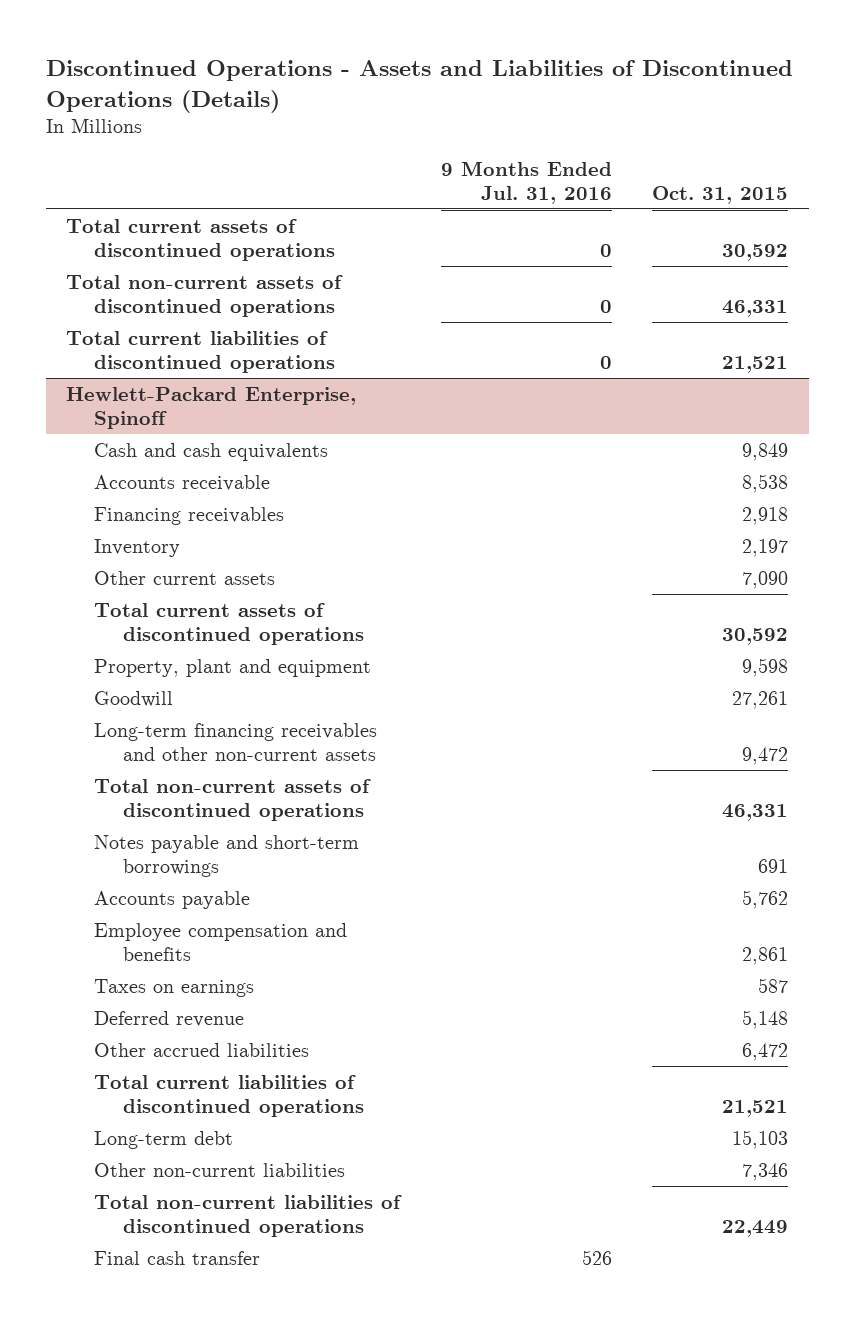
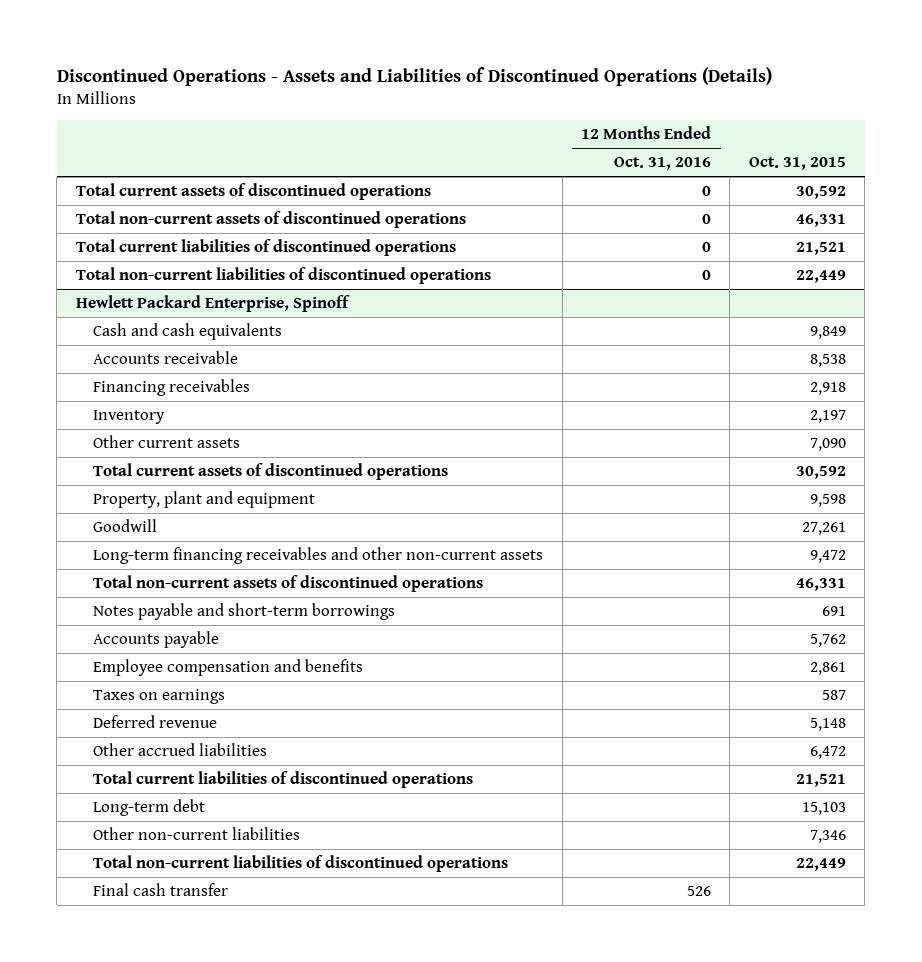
- | 9 Months Ended Jul. 31, 2016 | Oct. 31, 2015
+ | 12 Months Ended Oct. 31, 2016 | Oct. 31, 2015
- Hewlett-Packard Enterprise, Spinoff
+ Total non-current liabilities of discontinued operations | 0 | 22,449
+ Hewlett Packard Enterprise, Spinoff

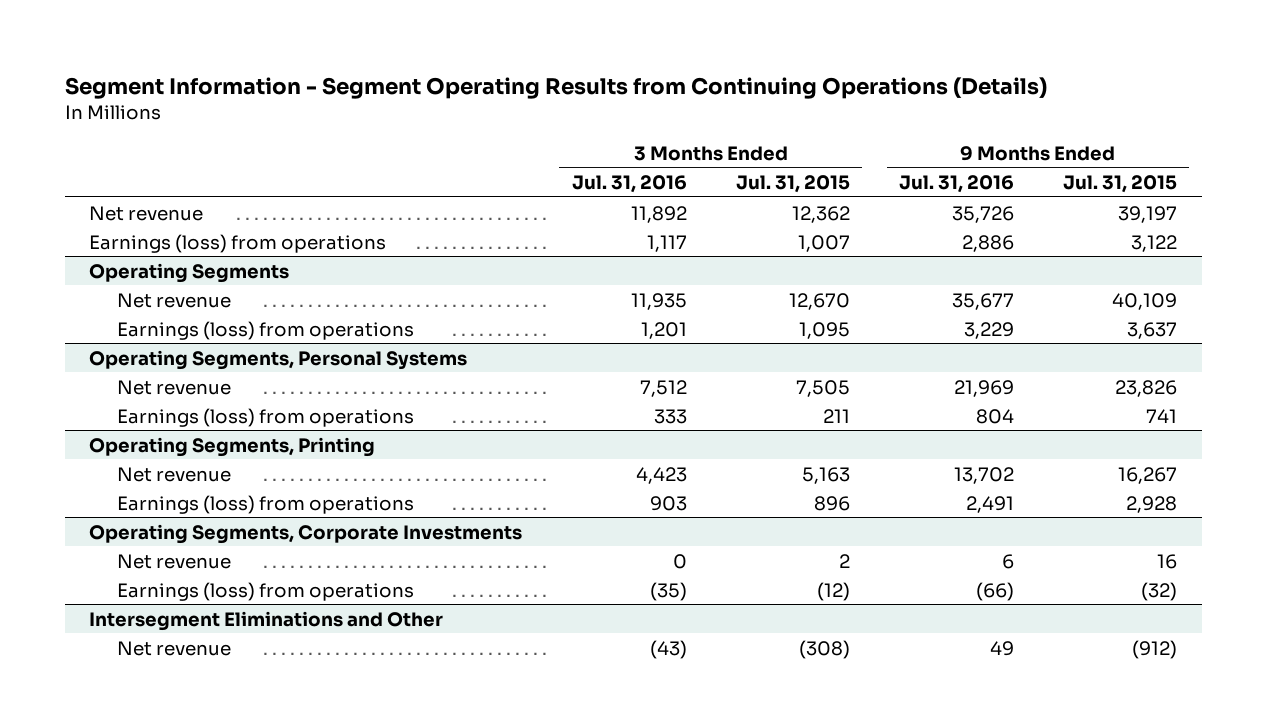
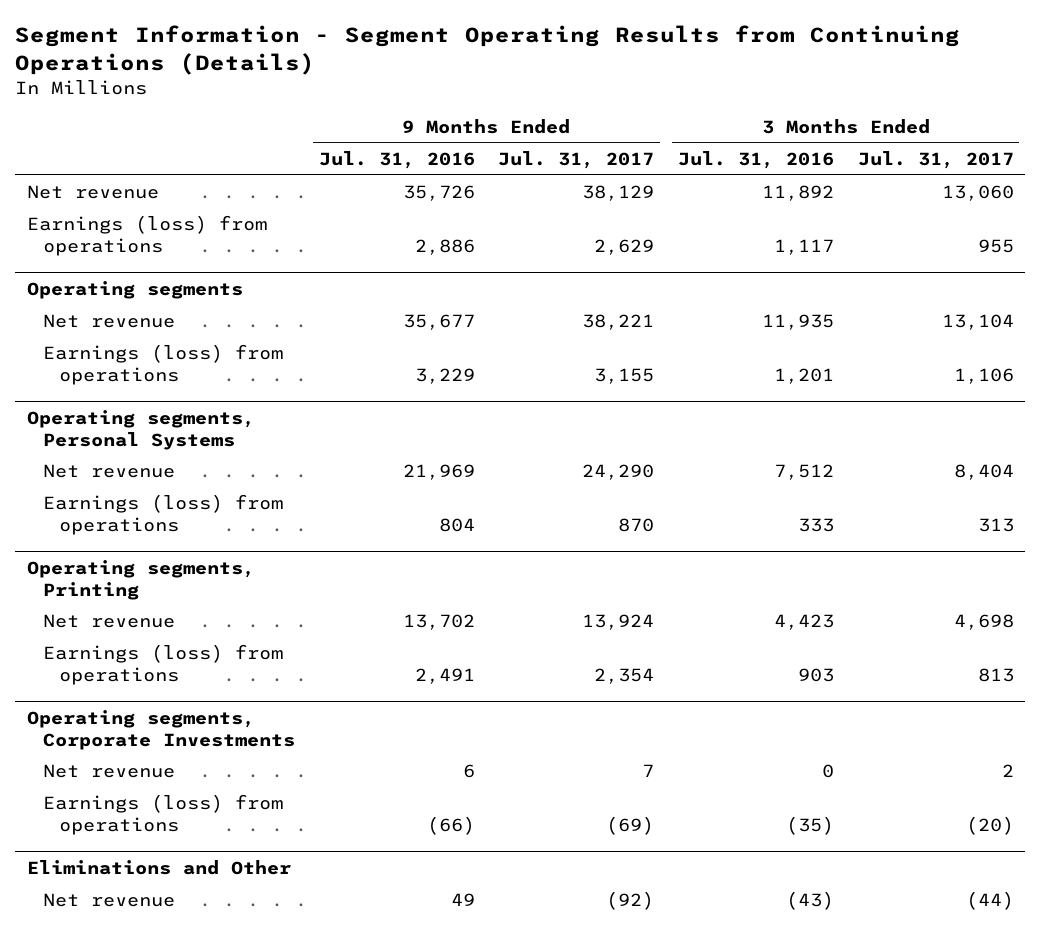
- | 3 Months Ended Jul. 31, 2016 | 3 Months Ended Jul. 31, 2015 | 9 Months Ended Jul. 31, 2016 | 9 Months Ended Jul. 31, 2015
+ | 9 Months Ended Jul. 31, 2016 | 9 Months Ended Jul. 31, 2017 | 3 Months Ended Jul. 31, 2016 | 3 Months Ended Jul. 31, 2017
- Operating Segments
+ Operating segments
- Operating Segments, Personal Systems
+ Operating segments, Personal Systems
- Operating Segments, Printing
+ Operating segments, Printing
- Operating Segments, Corporate Investments
+ Operating segments, Corporate Investments
- Intersegment Eliminations and Other
+ Eliminations and Other

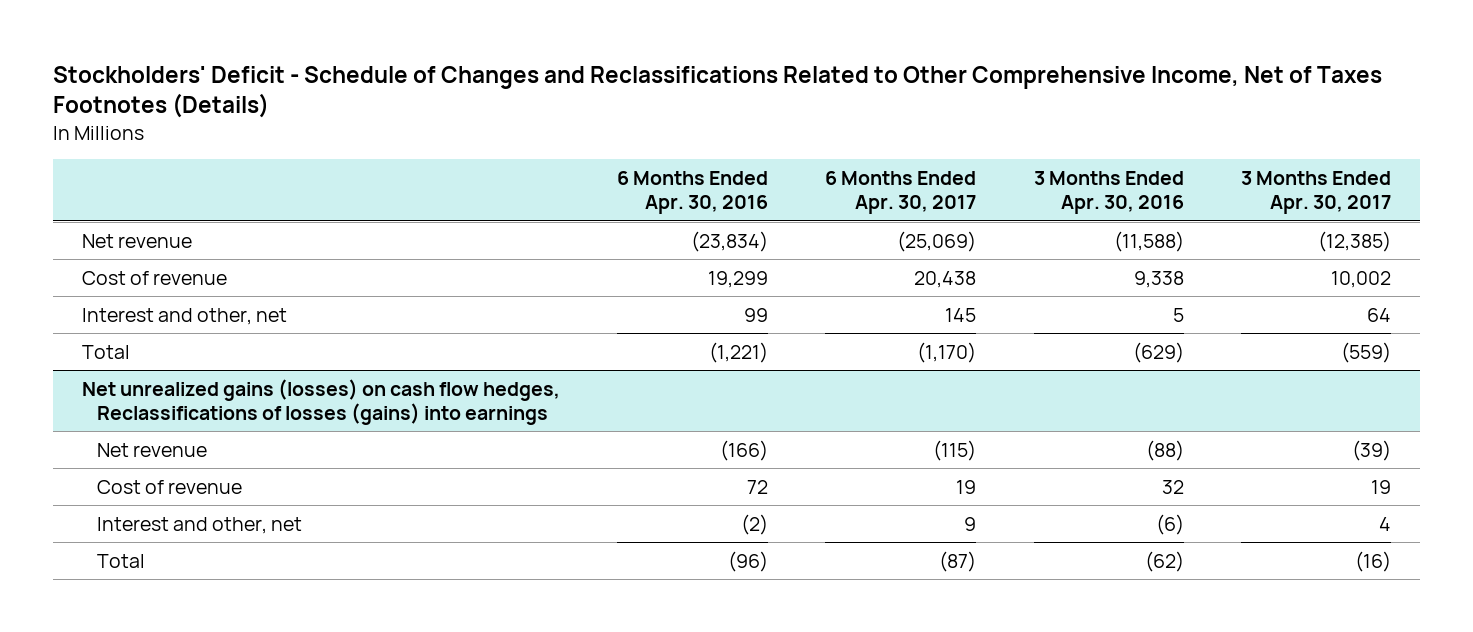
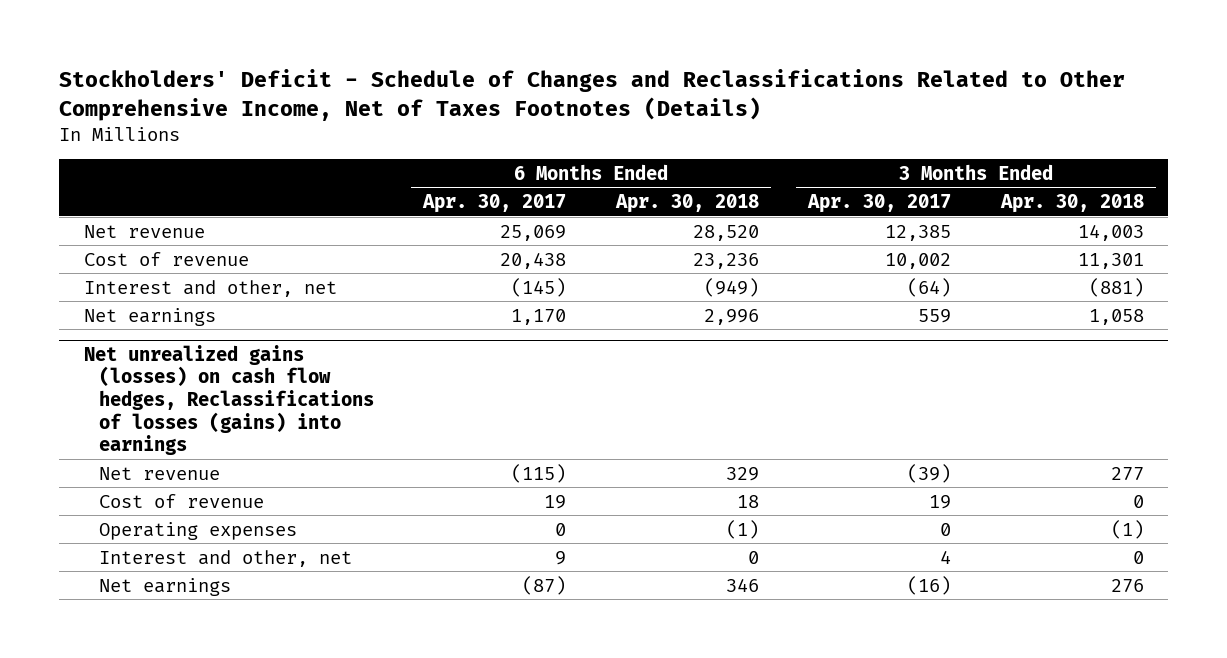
- | 6 Months Ended Apr. 30, 2016 | 6 Months Ended Apr. 30, 2017 | 3 Months Ended Apr. 30, 2016 | 3 Months Ended Apr. 30, 2017
+ | 6 Months Ended Apr. 30, 2017 | 6 Months Ended Apr. 30, 2018 | 3 Months Ended Apr. 30, 2017 | 3 Months Ended Apr. 30, 2018
- Net revenue | (23,834) | (25,069) | (11,588) | (12,385)
+ Net revenue | 25,069 | 28,520 | 12,385 | 14,003
- Interest and other, net | 99 | 145 | 5 | 64
- Total | (1,221) | (1,170) | (629) | (559)
+ Interest and other, net | (145) | (949) | (64) | (881)
+ Net earnings | 1,170 | 2,996 | 559 | 1,058
@ Net unrealized gains (losses) on cash flow hedges, Reclassifications of losses (gains) into earnings
+ Operating expenses | 0 | (1) | 0 | (1)
- Total | (96) | (87) | (62) | (16)
+ Net earnings | (87) | 346 | (16) | 276

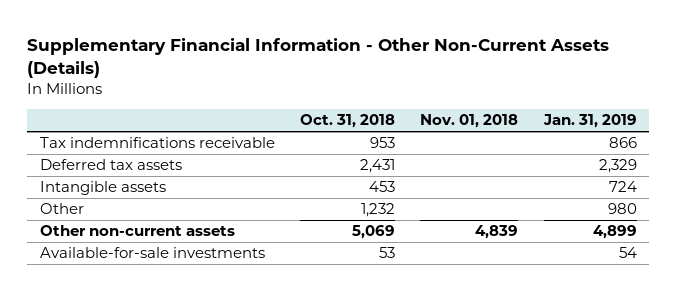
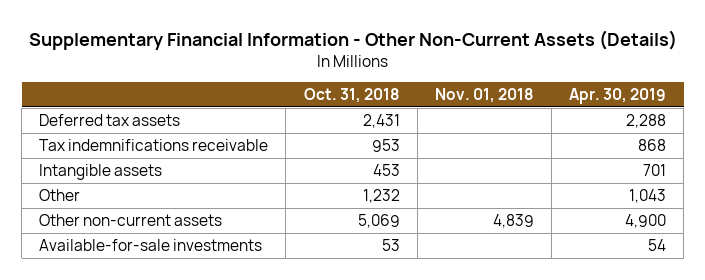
- | Oct. 31, 2018 | Nov. 01, 2018 | Jan. 31, 2019
+ | Oct. 31, 2018 | Nov. 01, 2018 | Apr. 30, 2019
moved down: Tax indemnifications receivable | 953 | | 868

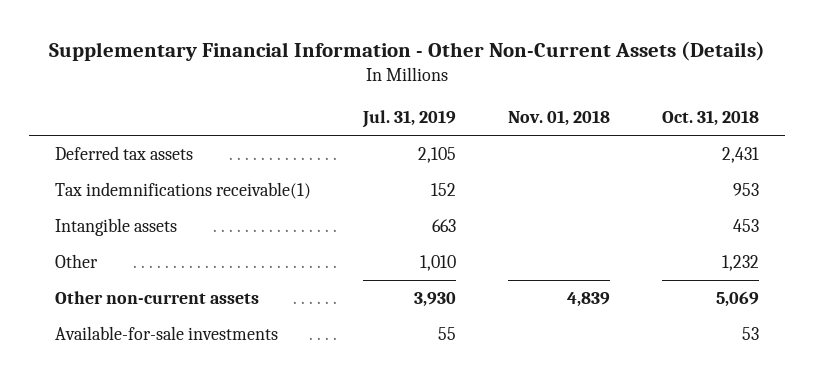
- | Oct. 31, 2018 | Nov. 01, 2018 | Apr. 30, 2019
+ | Jul. 31, 2019 | Nov. 01, 2018 | Oct. 31, 2018
- Tax indemnifications receivable | 953 | | 868
+ Tax indemnifications receivable(1) | 152 | | 953

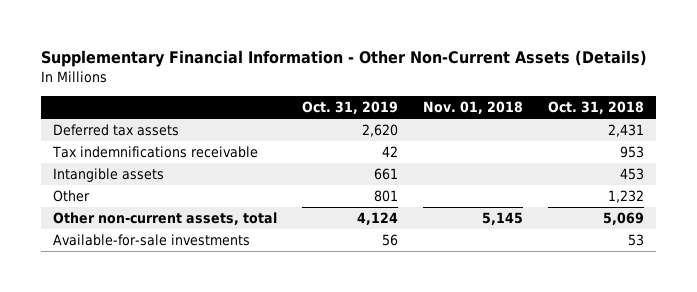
- | Jul. 31, 2019 | Nov. 01, 2018 | Oct. 31, 2018
+ | Oct. 31, 2019 | Nov. 01, 2018 | Oct. 31, 2018
- Tax indemnifications receivable(1) | 152 | | 953
+ Tax indemnifications receivable | 42 | | 953
- Other non-current assets | 3,930 | 4,839 | 5,069
+ Other non-current assets, total | 4,124 | 5,145 | 5,069

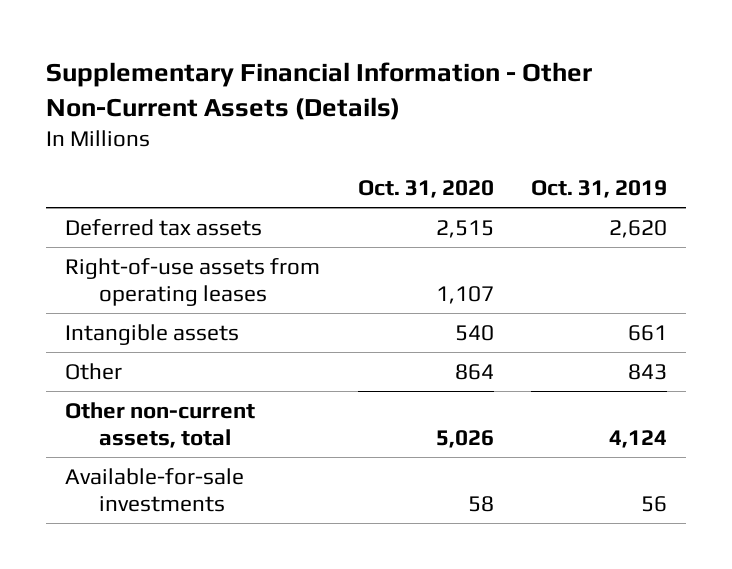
- | Oct. 31, 2019 | Nov. 01, 2018 | Oct. 31, 2018
+ | Oct. 31, 2020 | Oct. 31, 2019
- Tax indemnifications receivable | 42 | | 953
+ Right-of-use assets from operating leases | 1,107 |
- Other | 801 | | 1,232
+ Other | 864 | 843

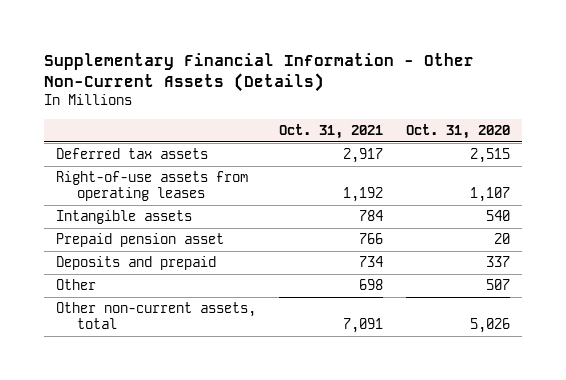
- | Oct. 31, 2020 | Oct. 31, 2019
+ | Oct. 31, 2021 | Oct. 31, 2020
- Other | 864 | 843
+ Prepaid pension asset | 766 | 20
+ Deposits and prepaid | 734 | 337
+ Other | 698 | 507
- Available-for-sale investments | 58 | 56

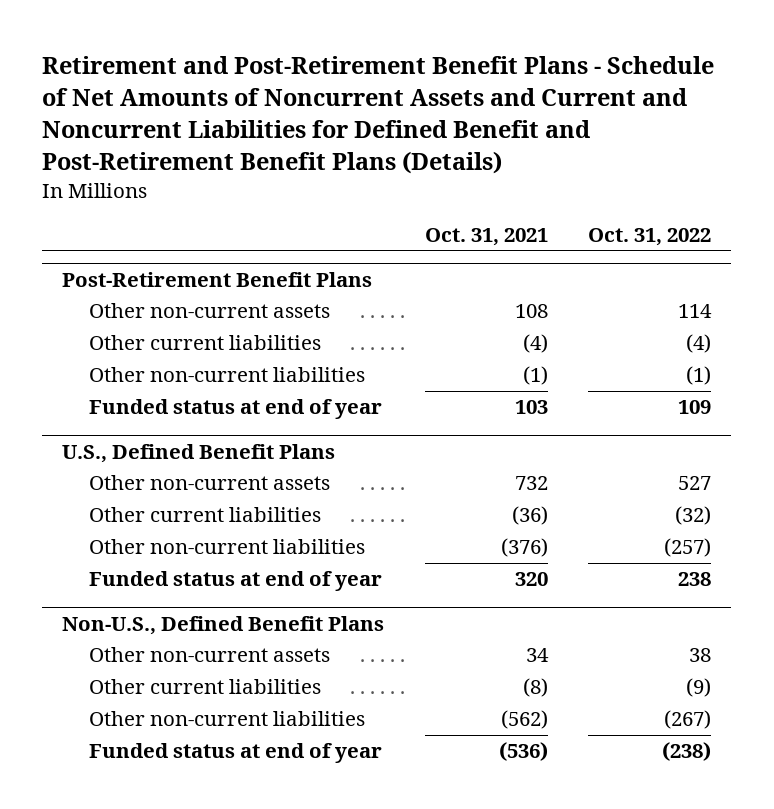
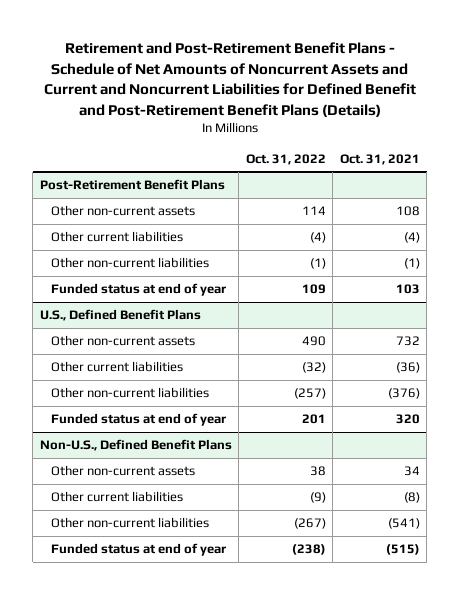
- | Oct. 31, 2021 | Oct. 31, 2022
+ | Oct. 31, 2022 | Oct. 31, 2021
@ U.S., Defined Benefit Plans
- Other non-current assets | 732 | 527
+ Other non-current assets | 490 | 732
- Funded status at end of year | 320 | 238
+ Funded status at end of year | 201 | 320
@ Non-U.S., Defined Benefit Plans
- Other non-current liabilities | (562) | (267)
- Funded status at end of year | (536) | (238)
+ Other non-current liabilities | (267) | (541)
+ Funded status at end of year | (238) | (515)

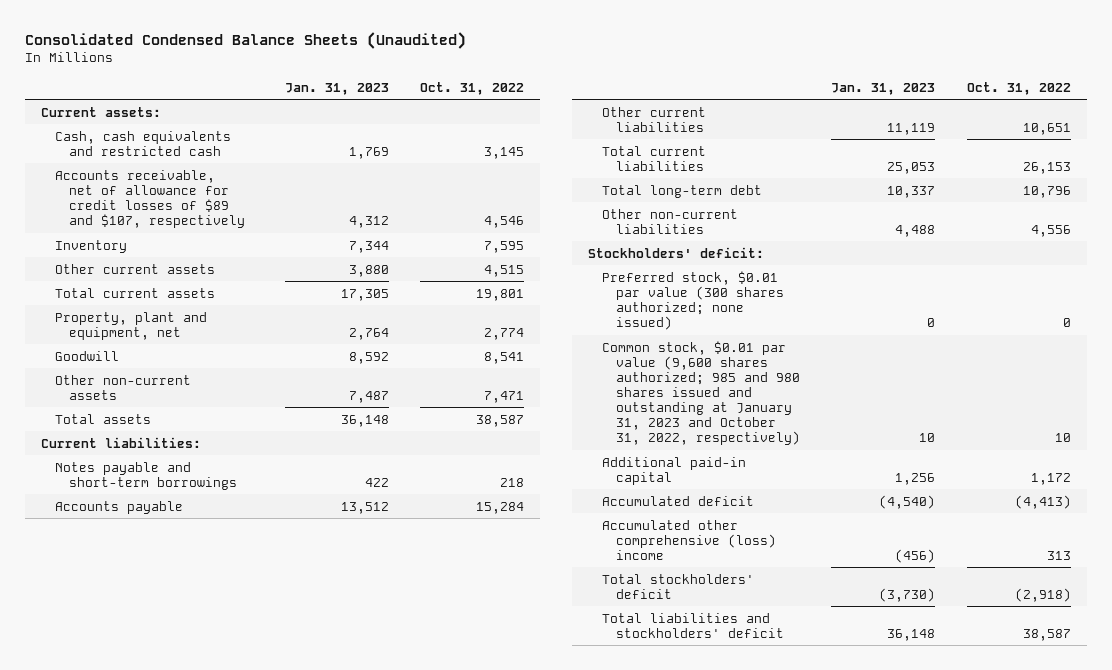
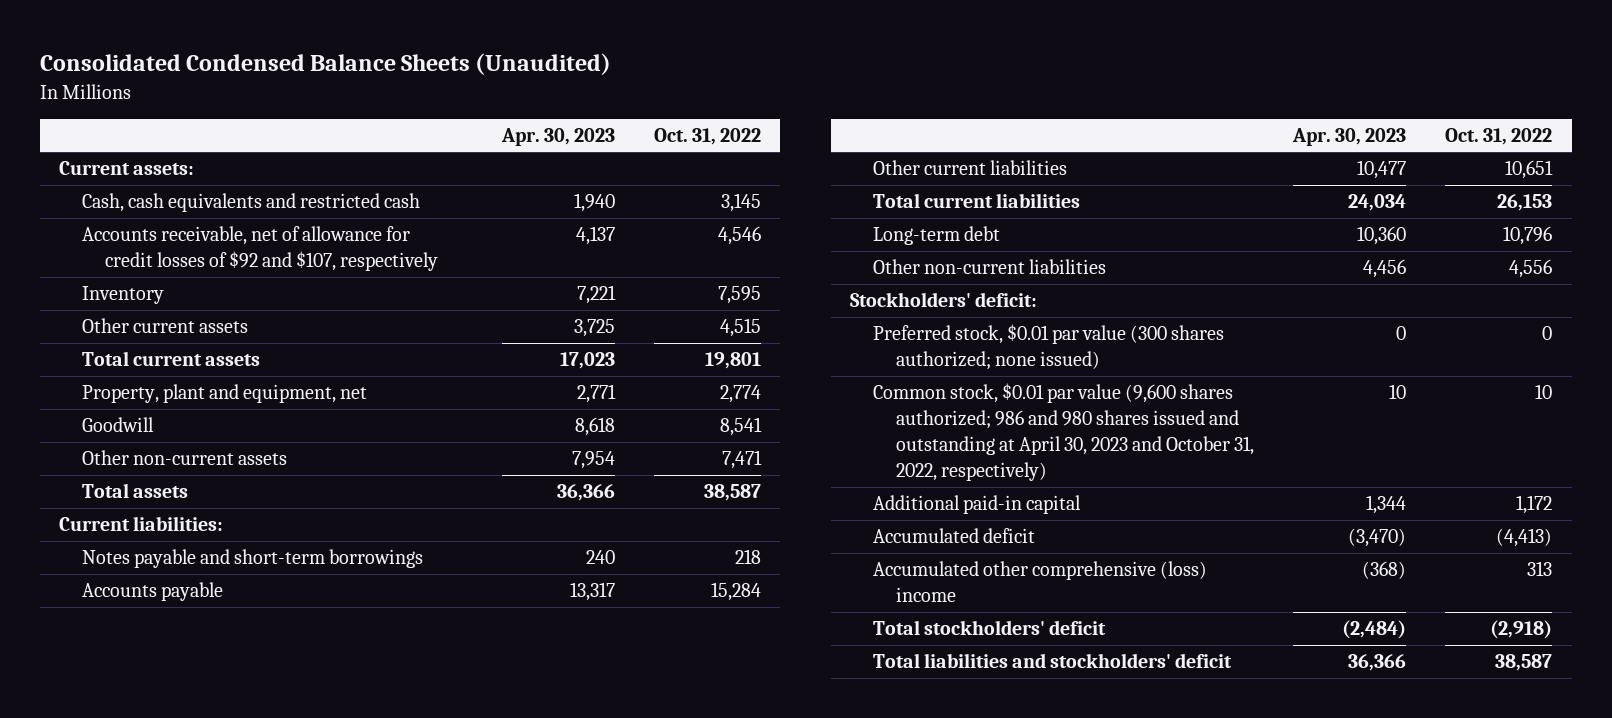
- | Jan. 31, 2023 | Oct. 31, 2022
+ | Apr. 30, 2023 | Oct. 31, 2022
- Accounts receivable, net of allowance for credit losses of $89 and $107, respectively | 4,312 | 4,546
+ Accounts receivable, net of allowance for credit losses of $92 and $107, respectively | 4,137 | 4,546
- Total long-term debt | 10,337 | 10,796
+ Long-term debt | 10,360 | 10,796
- Common stock, $0.01 par value (9,600 shares authorized; 985 and 980 shares issued and outstanding at January 31, 2023 and October 31, 2022, respectively) | 10 | 10
+ Common stock, $0.01 par value (9,600 shares authorized; 986 and 980 shares issued and outstanding at April 30, 2023 and October 31, 2022, respectively) | 10 | 10

